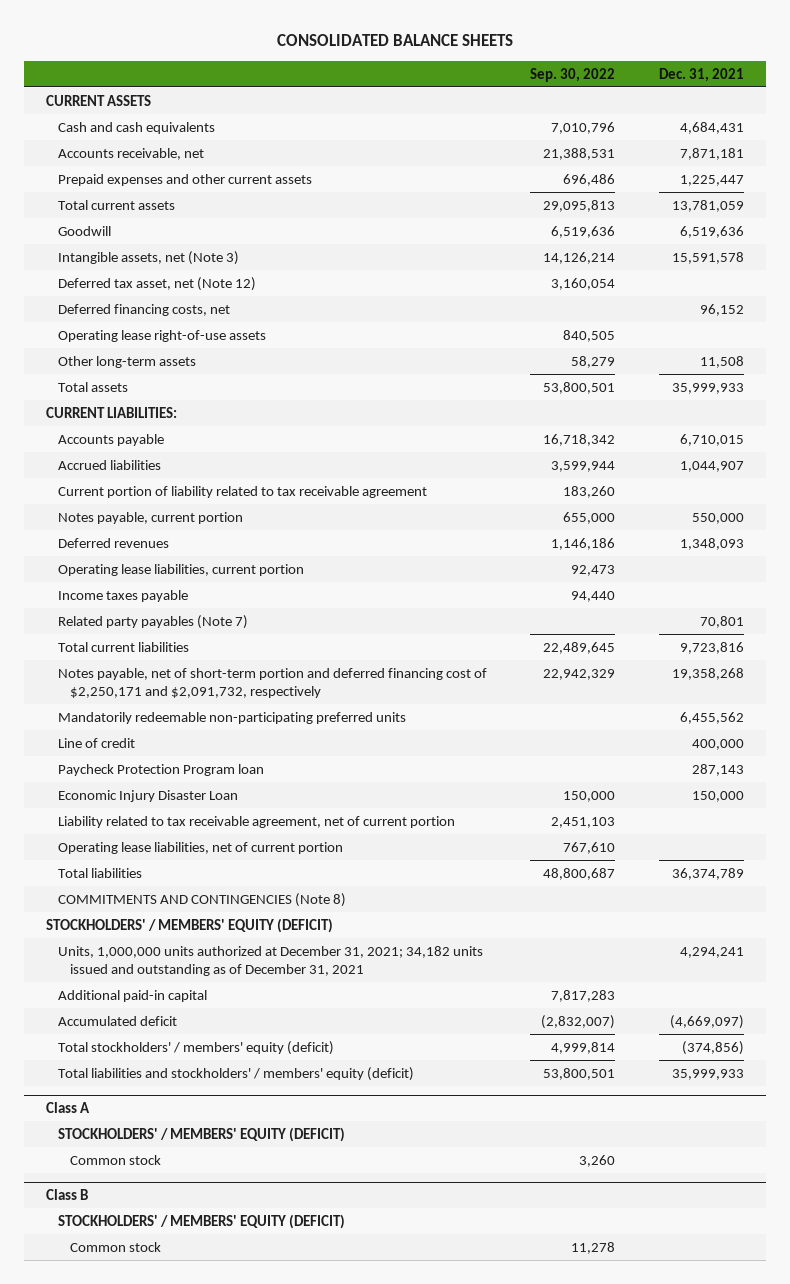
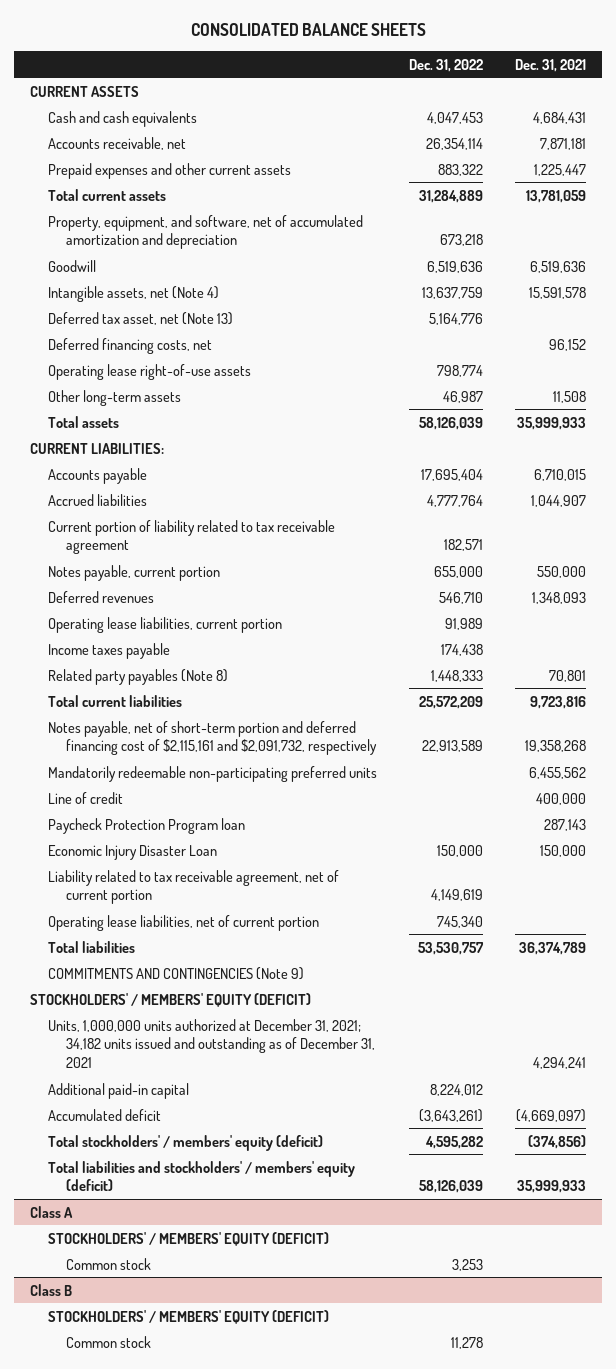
- | Sep. 30, 2022 | Dec. 31, 2021
+ | Dec. 31, 2022 | Dec. 31, 2021
+ Property, equipment, and software, net of accumulated amortization and depreciation | 673,218 |
- Intangible assets, net (Note 3) | 14,126,214 | 15,591,578
- Deferred tax asset, net (Note 12) | 3,160,054 |
+ Intangible assets, net (Note 4) | 13,637,759 | 15,591,578
+ Deferred tax asset, net (Note 13) | 5,164,776 |
- Related party payables (Note 7) | | 70,801
+ Related party payables (Note 8) | 1,448,333 | 70,801
- Notes payable, net of short-term portion and deferred financing cost of $2,250,171 and $2,091,732, respectively | 22,942,329 | 19,358,268
+ Notes payable, net of short-term portion and deferred financing cost of $2,115,161 and $2,091,732, respectively | 22,913,589 | 19,358,268
- COMMITMENTS AND CONTINGENCIES (Note 8)
+ COMMITMENTS AND CONTINGENCIES (Note 9)

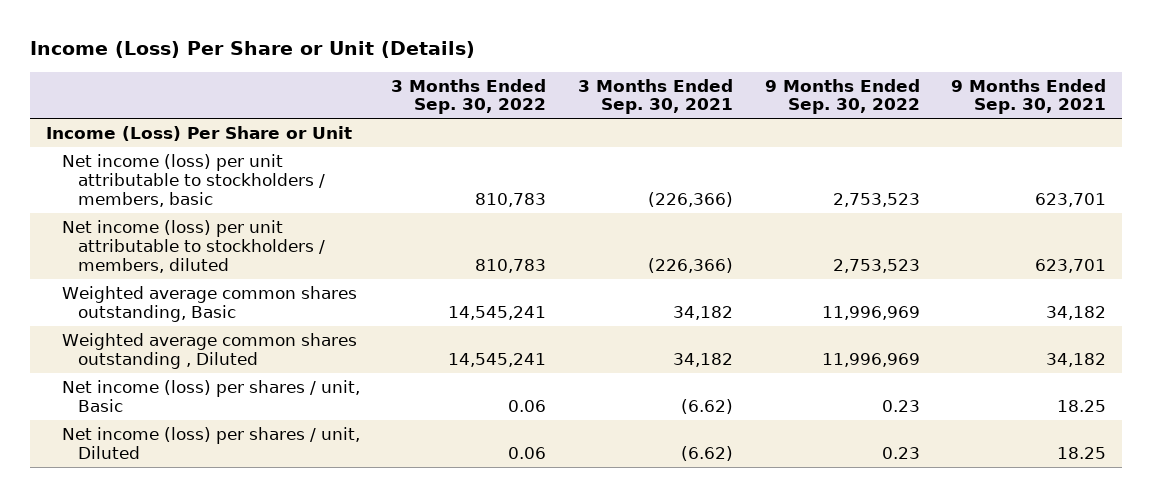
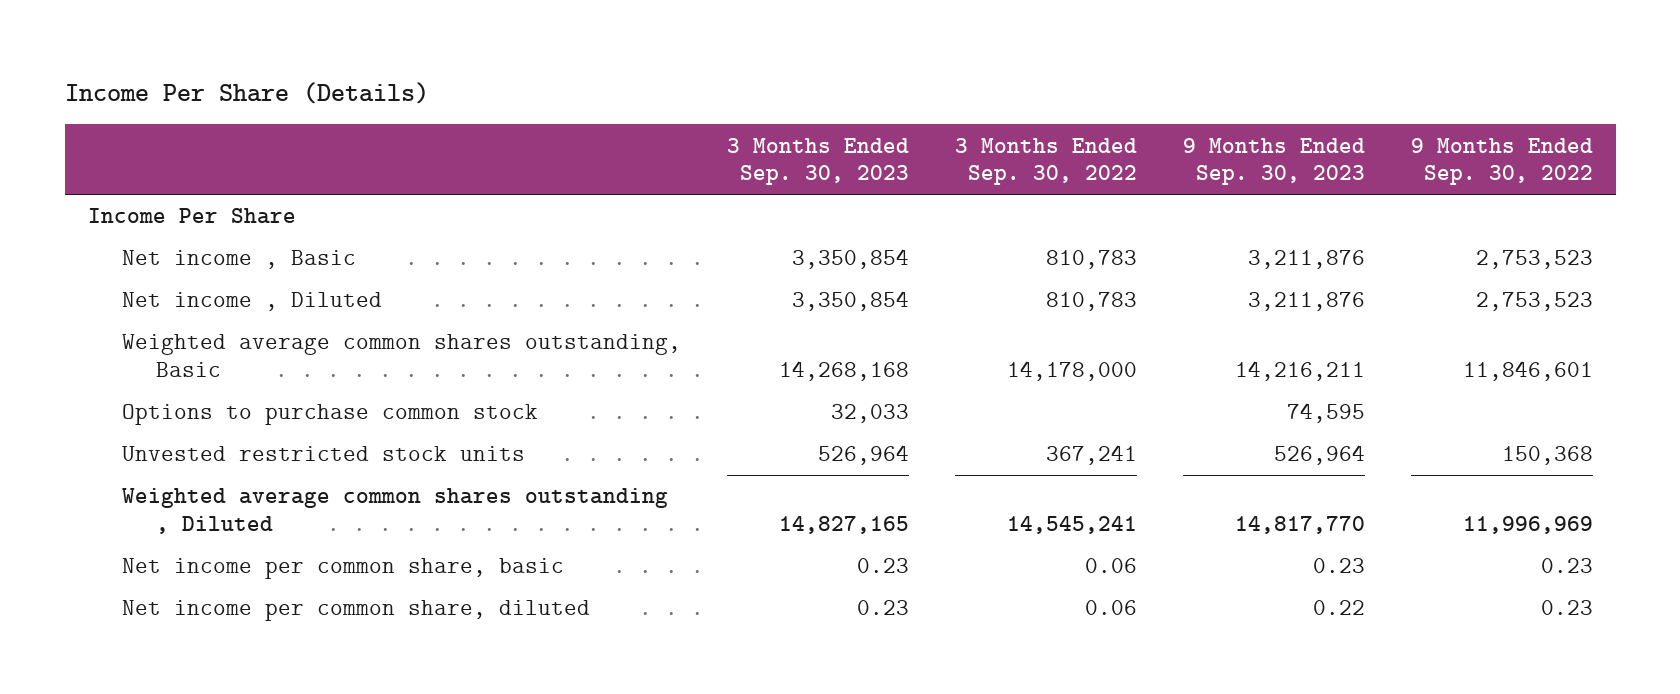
- Income (Loss) Per Share or Unit (Details)
+ Income Per Share (Details)
- | 3 Months Ended Sep. 30, 2022 | 3 Months Ended Sep. 30, 2021 | 9 Months Ended Sep. 30, 2022 | 9 Months Ended Sep. 30, 2021
+ | 3 Months Ended Sep. 30, 2023 | 3 Months Ended Sep. 30, 2022 | 9 Months Ended Sep. 30, 2023 | 9 Months Ended Sep. 30, 2022
- Income (Loss) Per Share or Unit
- Net income (loss) per unit attributable to stockholders / members, basic | 810,783 | (226,366) | 2,753,523 | 623,701
- Net income (loss) per unit attributable to stockholders / members, diluted | 810,783 | (226,366) | 2,753,523 | 623,701
- Weighted average common shares outstanding, Basic | 14,545,241 | 34,182 | 11,996,969 | 34,182
+ Income Per Share
+ Net income , Basic | 3,350,854 | 810,783 | 3,211,876 | 2,753,523
+ Net income , Diluted | 3,350,854 | 810,783 | 3,211,876 | 2,753,523
+ Weighted average common shares outstanding, Basic | 14,268,168 | 14,178,000 | 14,216,211 | 11,846,601
+ Options to purchase common stock | 32,033 | | 74,595 |
+ Unvested restricted stock units | 526,964 | 367,241 | 526,964 | 150,368
- Net income (loss) per shares / unit, Basic | 0.06 | (6.62) | 0.23 | 18.25
- Net income (loss) per shares / unit, Diluted | 0.06 | (6.62) | 0.23 | 18.25
+ Net income per common share, basic | 0.23 | 0.06 | 0.23 | 0.23
+ Net income per common share, diluted | 0.23 | 0.06 | 0.22 | 0.23

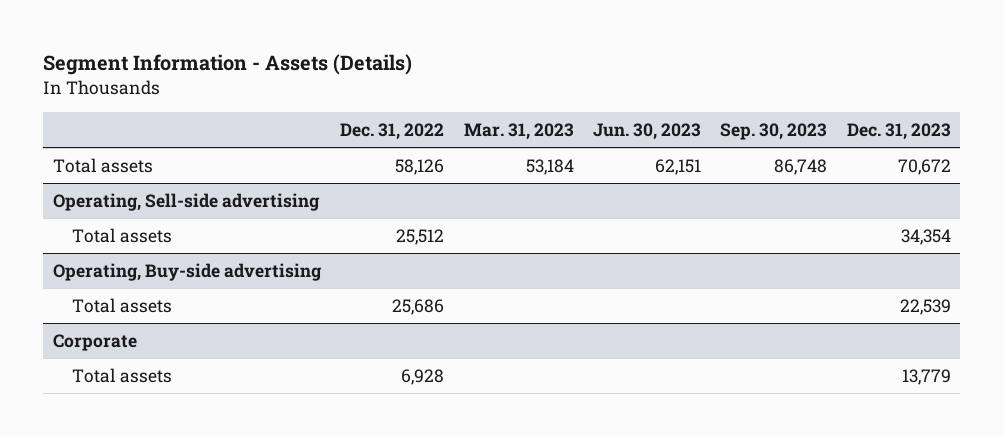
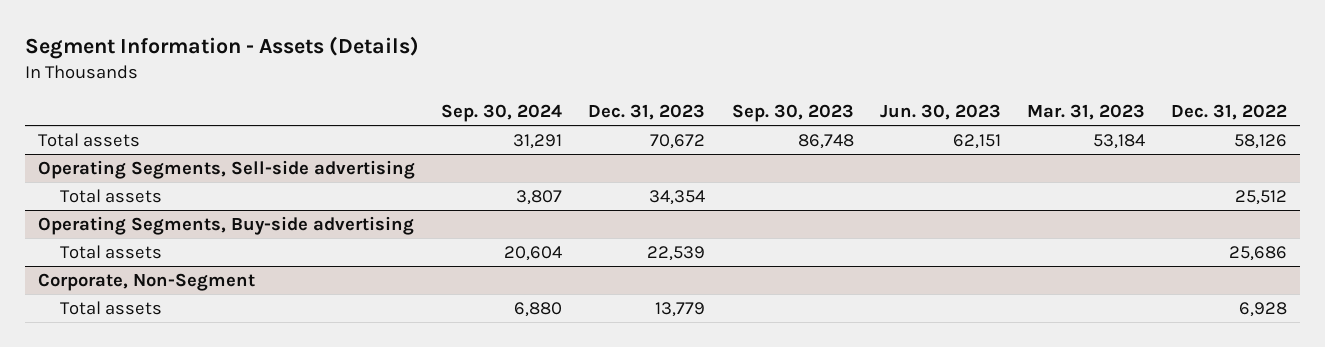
- | Dec. 31, 2022 | Mar. 31, 2023 | Jun. 30, 2023 | Sep. 30, 2023 | Dec. 31, 2023
+ | Sep. 30, 2024 | Dec. 31, 2023 | Sep. 30, 2023 | Jun. 30, 2023 | Mar. 31, 2023 | Dec. 31, 2022
- Operating, Sell-side advertising
+ Operating Segments, Sell-side advertising
- Operating, Buy-side advertising
+ Operating Segments, Buy-side advertising
- Corporate
+ Corporate, Non-Segment

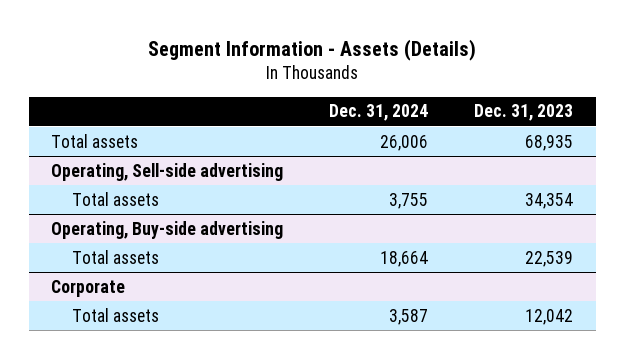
- | Sep. 30, 2024 | Dec. 31, 2023 | Sep. 30, 2023 | Jun. 30, 2023 | Mar. 31, 2023 | Dec. 31, 2022
+ | Dec. 31, 2024 | Dec. 31, 2023
- Total assets | 31,291 | 70,672 | 86,748 | 62,151 | 53,184 | 58,126
- Operating Segments, Sell-side advertising
+ Total assets | 26,006 | 68,935
+ Operating, Sell-side advertising
- Operating Segments, Buy-side advertising
+ Operating, Buy-side advertising
- Corporate, Non-Segment
- Total assets | 6,880 | 13,779 | | | | 6,928
+ Corporate
+ Total assets | 3,587 | 12,042

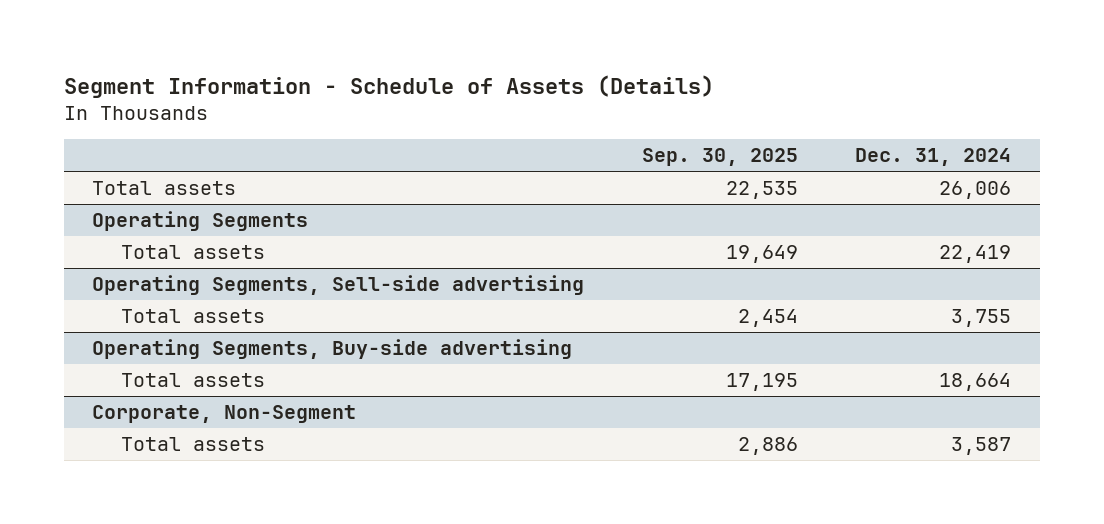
- Segment Information - Assets (Details)
+ Segment Information - Schedule of Assets (Details)
- | Dec. 31, 2024 | Dec. 31, 2023
+ | Sep. 30, 2025 | Dec. 31, 2024
- Operating, Sell-side advertising
+ Operating Segments
+ Total assets | 19,649 | 22,419
+ Operating Segments, Sell-side advertising
- Operating, Buy-side advertising
+ Operating Segments, Buy-side advertising
- Corporate
+ Corporate, Non-Segment

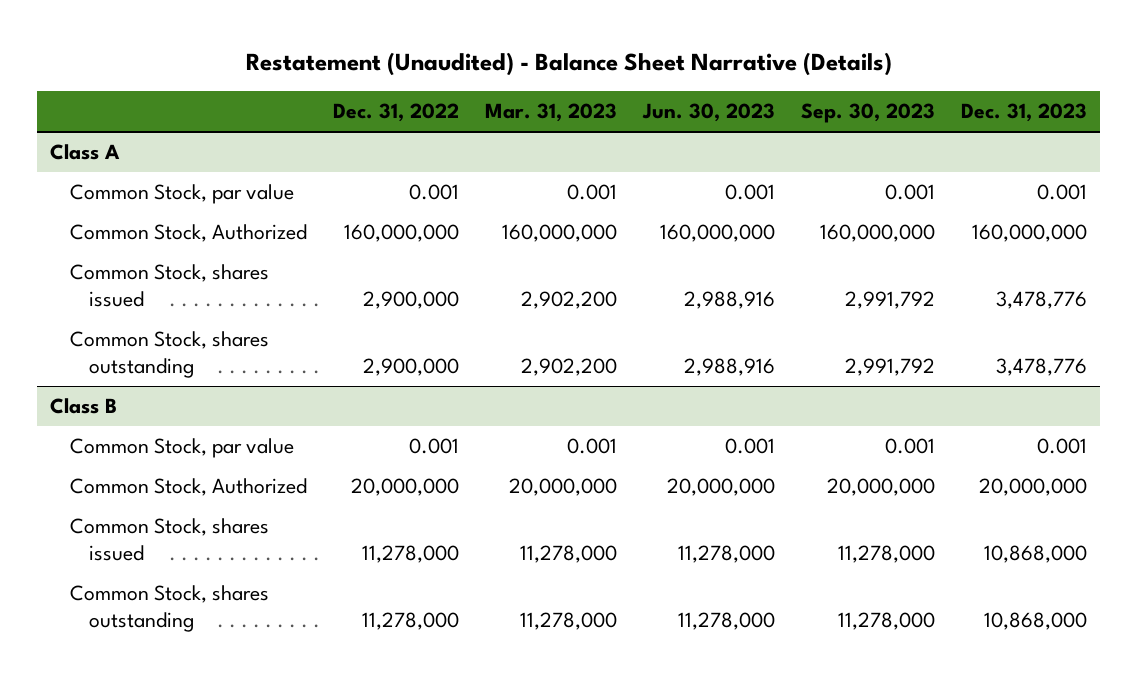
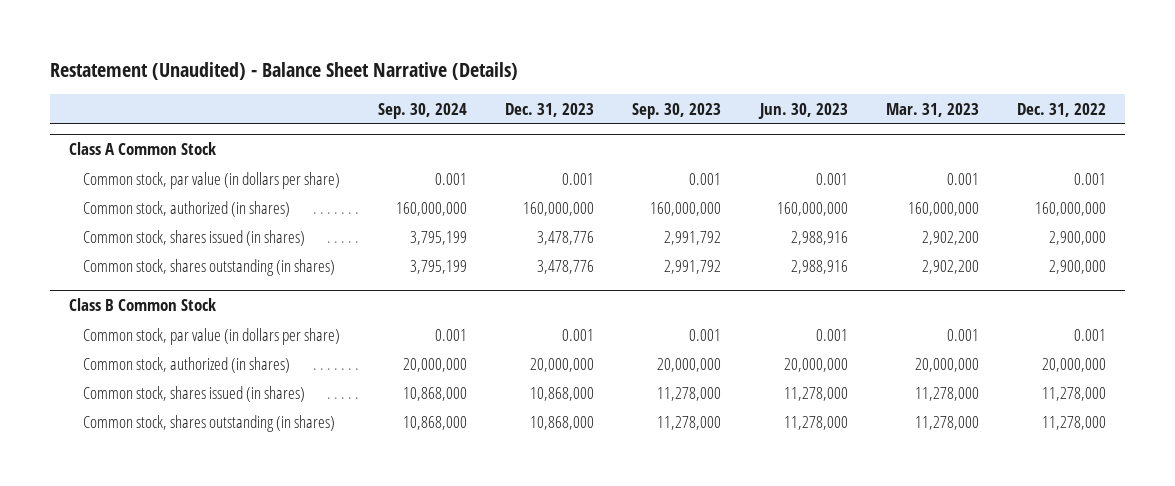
- | Dec. 31, 2022 | Mar. 31, 2023 | Jun. 30, 2023 | Sep. 30, 2023 | Dec. 31, 2023
+ | Sep. 30, 2024 | Dec. 31, 2023 | Sep. 30, 2023 | Jun. 30, 2023 | Mar. 31, 2023 | Dec. 31, 2022
- Class A
- Common Stock, par value | 0.001 | 0.001 | 0.001 | 0.001 | 0.001
- Common Stock, Authorized | 160,000,000 | 160,000,000 | 160,000,000 | 160,000,000 | 160,000,000
- Common Stock, shares issued | 2,900,000 | 2,902,200 | 2,988,916 | 2,991,792 | 3,478,776
- Common Stock, shares outstanding | 2,900,000 | 2,902,200 | 2,988,916 | 2,991,792 | 3,478,776
- Class B
- Common Stock, par value | 0.001 | 0.001 | 0.001 | 0.001 | 0.001
- Common Stock, Authorized | 20,000,000 | 20,000,000 | 20,000,000 | 20,000,000 | 20,000,000
- Common Stock, shares issued | 11,278,000 | 11,278,000 | 11,278,000 | 11,278,000 | 10,868,000
- Common Stock, shares outstanding | 11,278,000 | 11,278,000 | 11,278,000 | 11,278,000 | 10,868,000
+ Class A Common Stock
+ Common stock, par value (in dollars per share) | 0.001 | 0.001 | 0.001 | 0.001 | 0.001 | 0.001
+ Common stock, authorized (in shares) | 160,000,000 | 160,000,000 | 160,000,000 | 160,000,000 | 160,000,000 | 160,000,000
+ Common stock, shares issued (in shares) | 3,795,199 | 3,478,776 | 2,991,792 | 2,988,916 | 2,902,200 | 2,900,000
+ Common stock, shares outstanding (in shares) | 3,795,199 | 3,478,776 | 2,991,792 | 2,988,916 | 2,902,200 | 2,900,000
+ Class B Common Stock
+ Common stock, par value (in dollars per share) | 0.001 | 0.001 | 0.001 | 0.001 | 0.001 | 0.001
+ Common stock, authorized (in shares) | 20,000,000 | 20,000,000 | 20,000,000 | 20,000,000 | 20,000,000 | 20,000,000
+ Common stock, shares issued (in shares) | 10,868,000 | 10,868,000 | 11,278,000 | 11,278,000 | 11,278,000 | 11,278,000
+ Common stock, shares outstanding (in shares) | 10,868,000 | 10,868,000 | 11,278,000 | 11,278,000 | 11,278,000 | 11,278,000

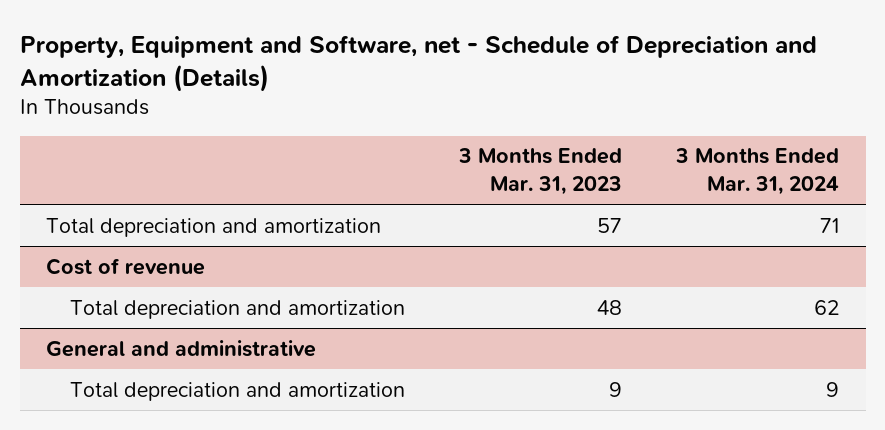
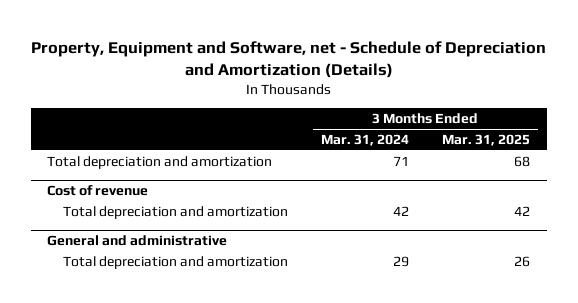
- | 3 Months Ended Mar. 31, 2023 | 3 Months Ended Mar. 31, 2024
+ | 3 Months Ended Mar. 31, 2024 | 3 Months Ended Mar. 31, 2025
@ Cost of revenue
- Total depreciation and amortization | 48 | 62
+ Total depreciation and amortization | 42 | 42
@ General and administrative
- Total depreciation and amortization | 9 | 9
+ Total depreciation and amortization | 29 | 26

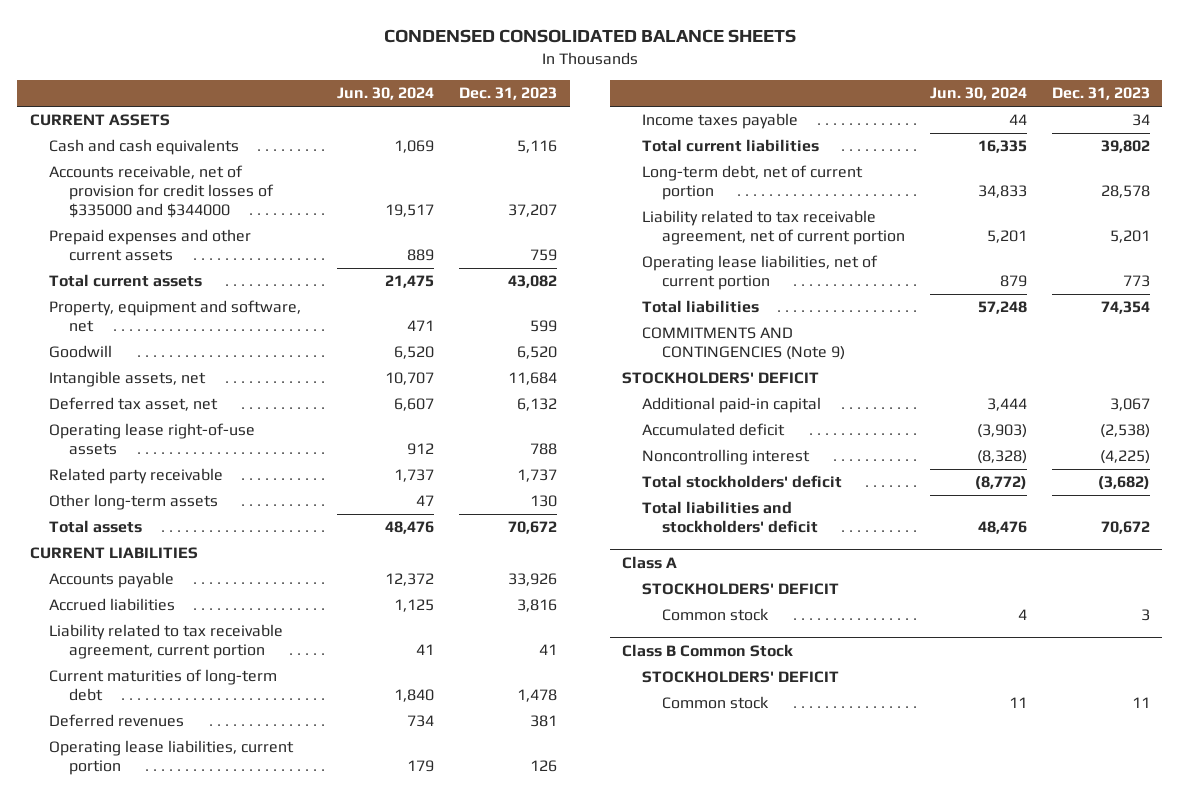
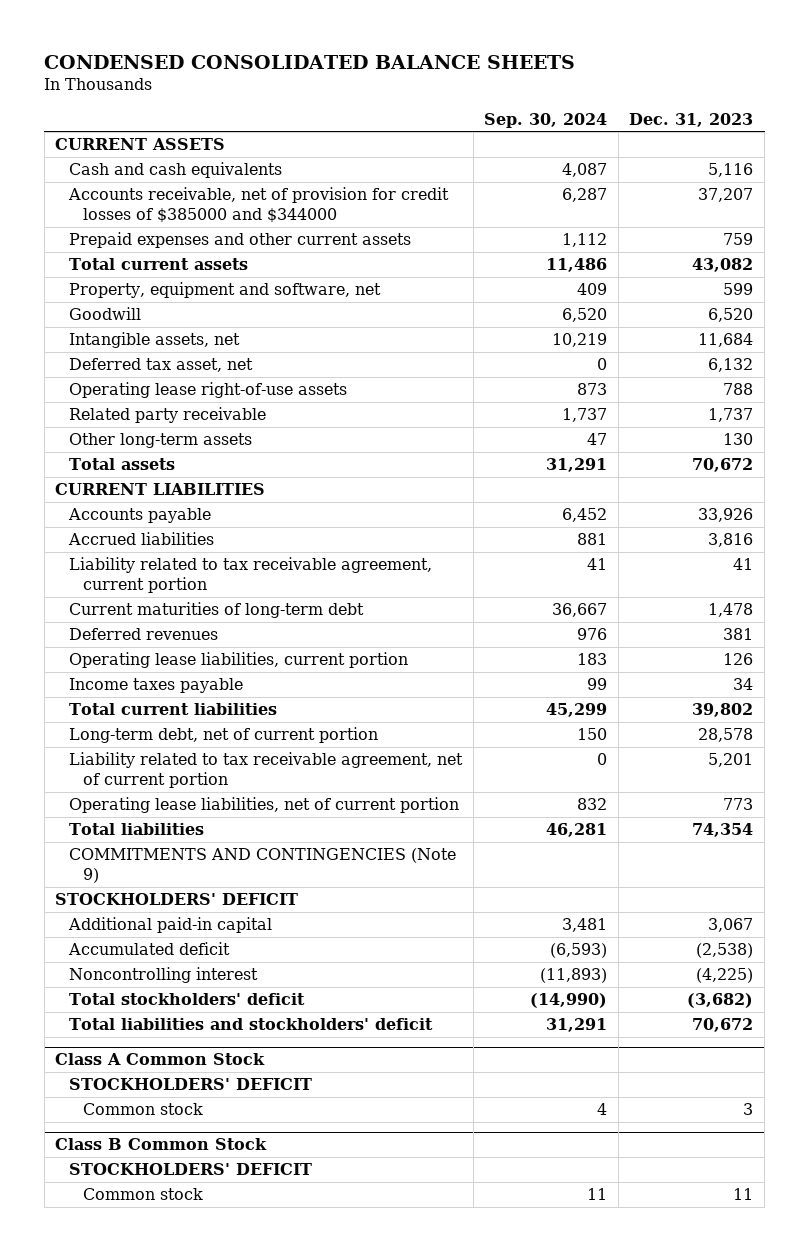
- | Jun. 30, 2024 | Dec. 31, 2023
+ | Sep. 30, 2024 | Dec. 31, 2023
- Accounts receivable, net of provision for credit losses of $335000 and $344000 | 19,517 | 37,207
+ Accounts receivable, net of provision for credit losses of $385000 and $344000 | 6,287 | 37,207
- Class A
+ Class A Common Stock

